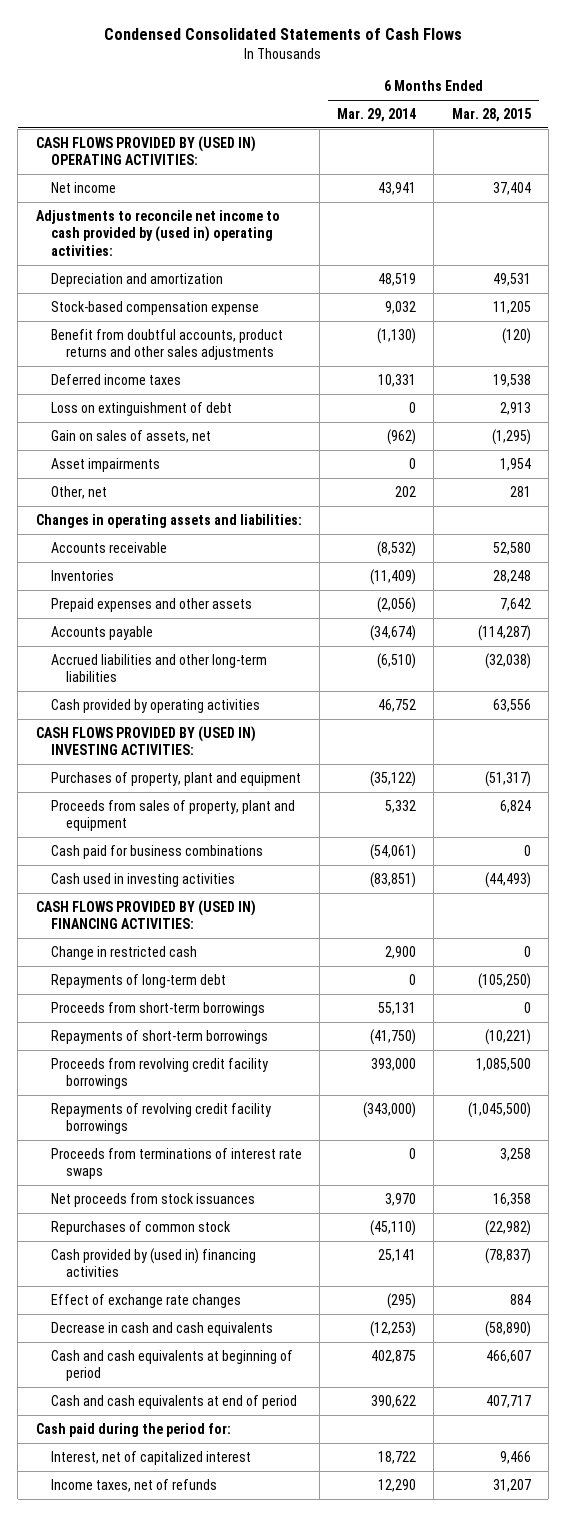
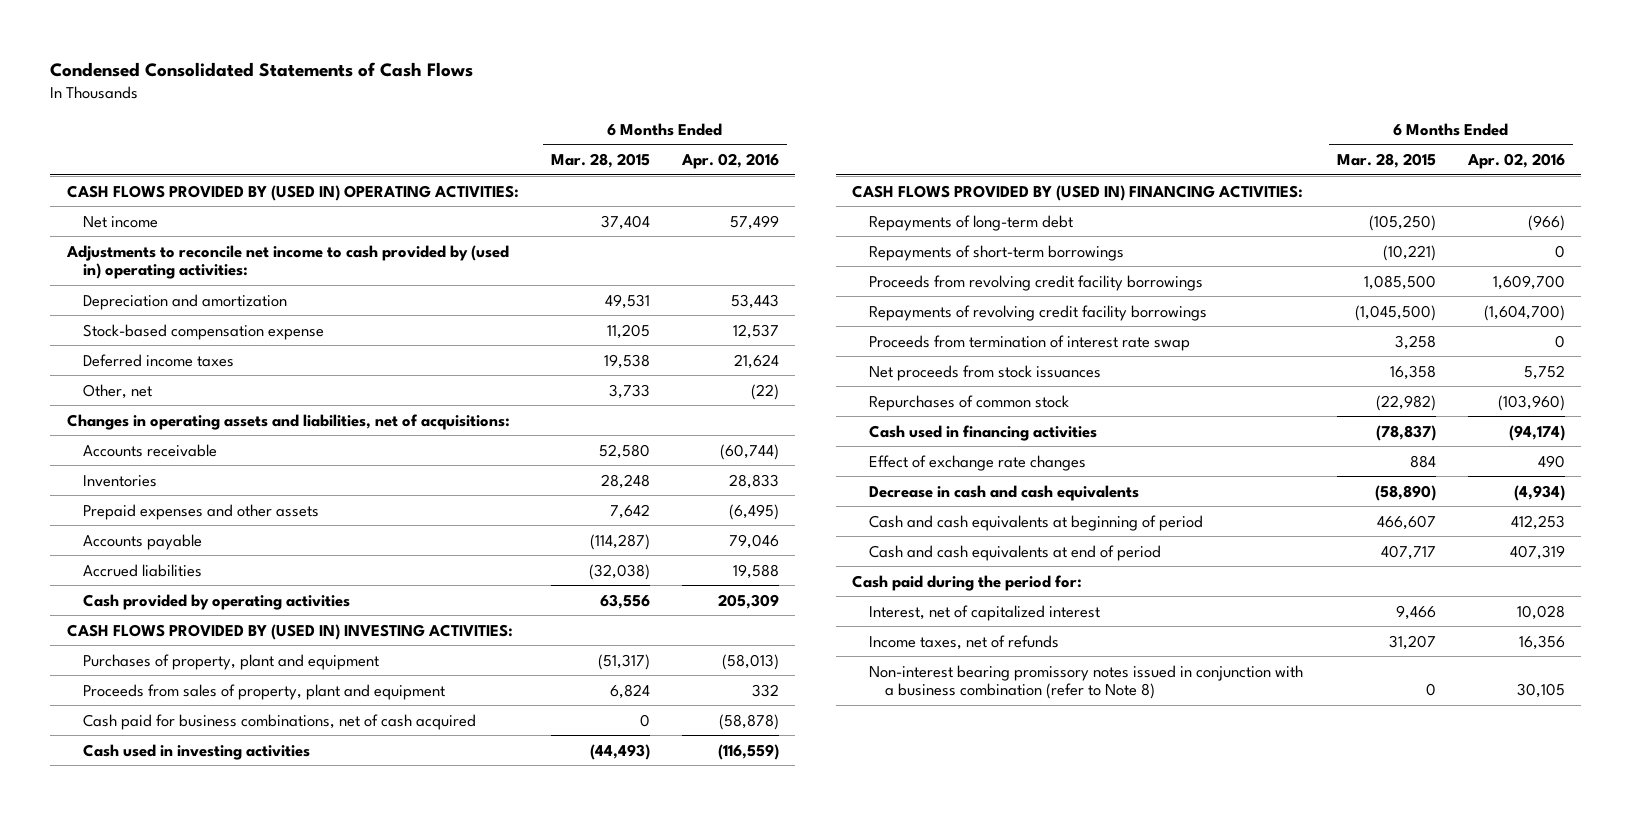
- | 6 Months Ended Mar. 29, 2014 | 6 Months Ended Mar. 28, 2015
+ | 6 Months Ended Mar. 28, 2015 | 6 Months Ended Apr. 02, 2016
- Benefit from doubtful accounts, product returns and other sales adjustments | (1,130) | (120)
- Loss on extinguishment of debt | 0 | 2,913
- Gain on sales of assets, net | (962) | (1,295)
- Asset impairments | 0 | 1,954
- Other, net | 202 | 281
- Changes in operating assets and liabilities:
+ Other, net | 3,733 | (22)
+ Changes in operating assets and liabilities, net of acquisitions:
- Accrued liabilities and other long-term liabilities | (6,510) | (32,038)
+ Accrued liabilities | (32,038) | 19,588
- Cash paid for business combinations | (54,061) | 0
+ Cash paid for business combinations, net of cash acquired | 0 | (58,878)
- Change in restricted cash | 2,900 | 0
- Proceeds from short-term borrowings | 55,131 | 0
- Proceeds from terminations of interest rate swaps | 0 | 3,258
+ Proceeds from termination of interest rate swap | 3,258 | 0
- Cash provided by (used in) financing activities | 25,141 | (78,837)
+ Cash used in financing activities | (78,837) | (94,174)
+ Non-interest bearing promissory notes issued in conjunction with a business combination (refer to Note 8) | 0 | 30,105

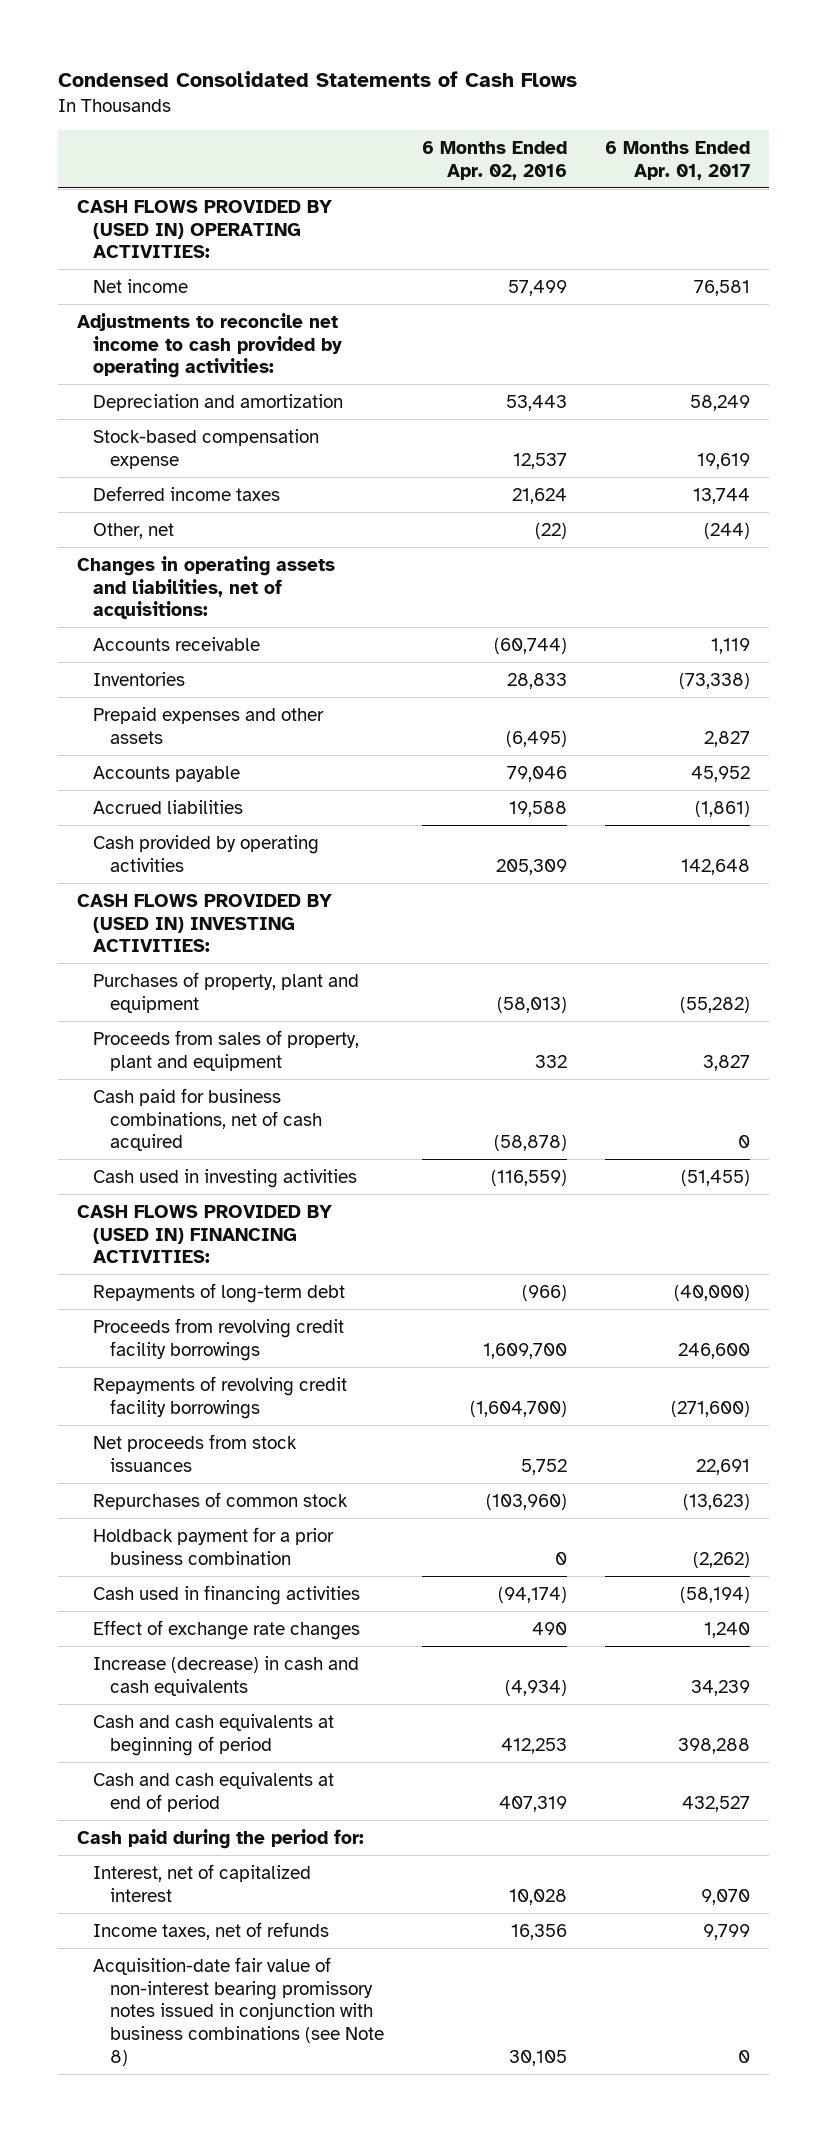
- | 6 Months Ended Mar. 28, 2015 | 6 Months Ended Apr. 02, 2016
+ | 6 Months Ended Apr. 02, 2016 | 6 Months Ended Apr. 01, 2017
- Adjustments to reconcile net income to cash provided by (used in) operating activities:
+ Adjustments to reconcile net income to cash provided by operating activities:
- Repayments of short-term borrowings | (10,221) | 0
- Proceeds from termination of interest rate swap | 3,258 | 0
+ Holdback payment for a prior business combination | 0 | (2,262)
- Decrease in cash and cash equivalents | (58,890) | (4,934)
+ Increase (decrease) in cash and cash equivalents | (4,934) | 34,239
- Non-interest bearing promissory notes issued in conjunction with a business combination (refer to Note 8) | 0 | 30,105
+ Acquisition-date fair value of non-interest bearing promissory notes issued in conjunction with business combinations (see Note 8) | 30,105 | 0

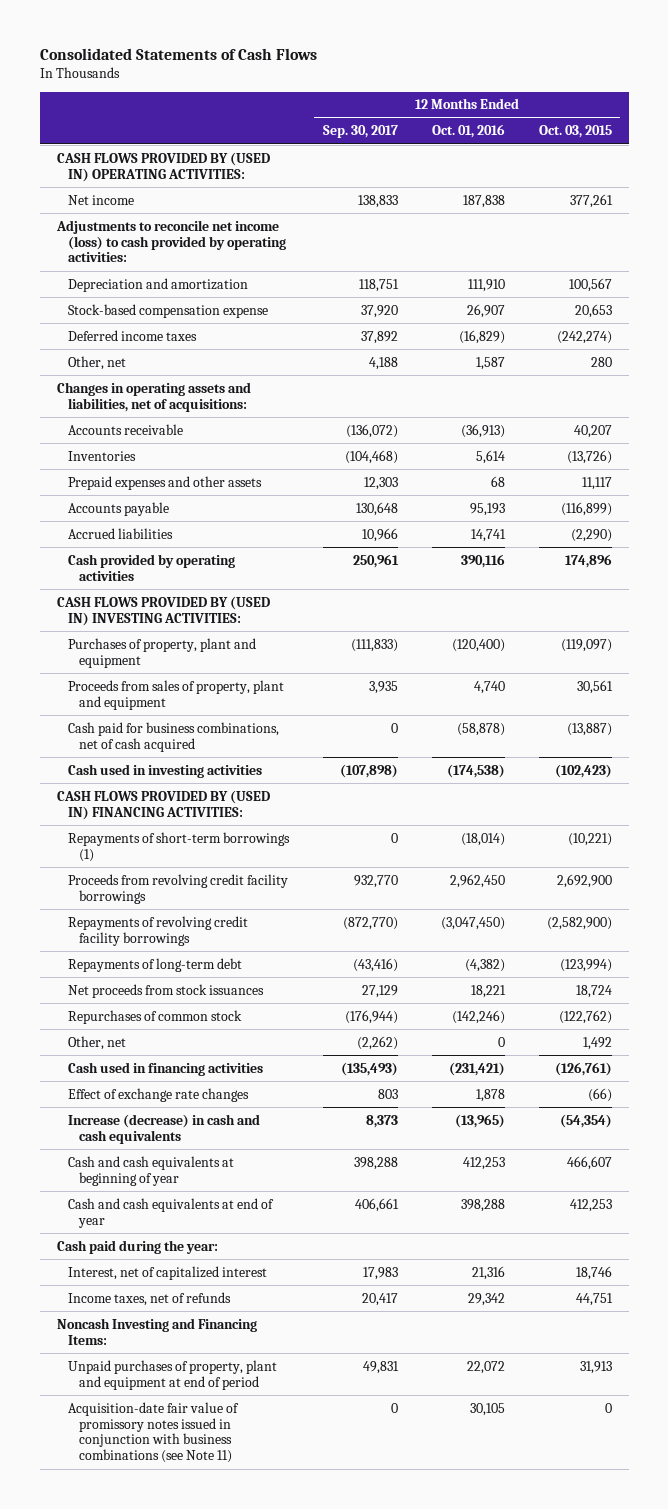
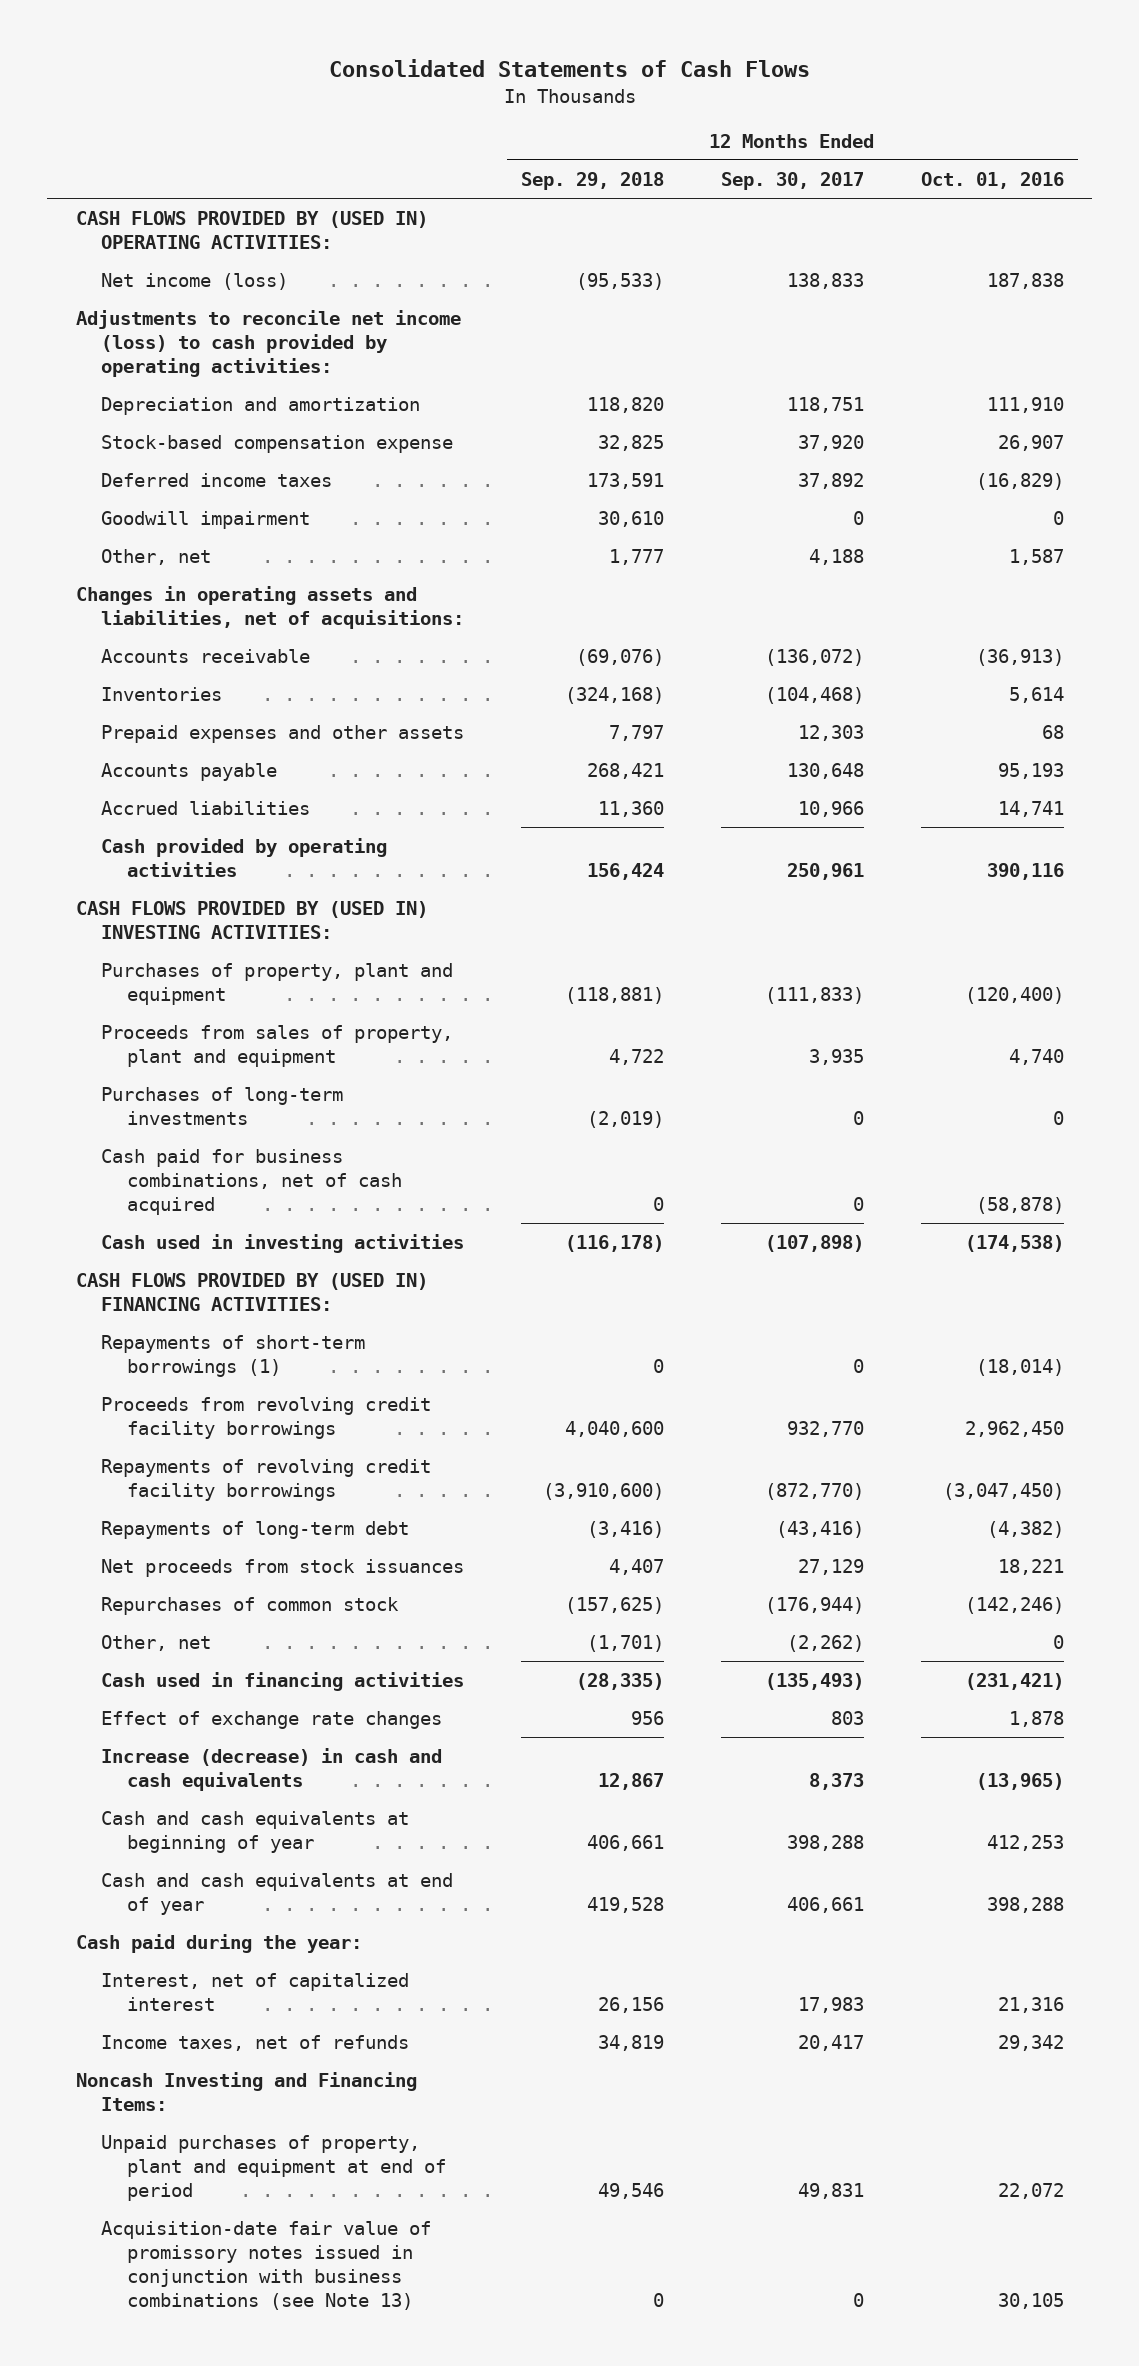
- | 12 Months Ended Sep. 30, 2017 | 12 Months Ended Oct. 01, 2016 | 12 Months Ended Oct. 03, 2015
+ | 12 Months Ended Sep. 29, 2018 | 12 Months Ended Sep. 30, 2017 | 12 Months Ended Oct. 01, 2016
- Net income | 138,833 | 187,838 | 377,261
+ Net income (loss) | (95,533) | 138,833 | 187,838
+ Goodwill impairment | 30,610 | 0 | 0
+ Purchases of long-term investments | (2,019) | 0 | 0
- Acquisition-date fair value of promissory notes issued in conjunction with business combinations (see Note 11) | 0 | 30,105 | 0
+ Acquisition-date fair value of promissory notes issued in conjunction with business combinations (see Note 13) | 0 | 0 | 30,105

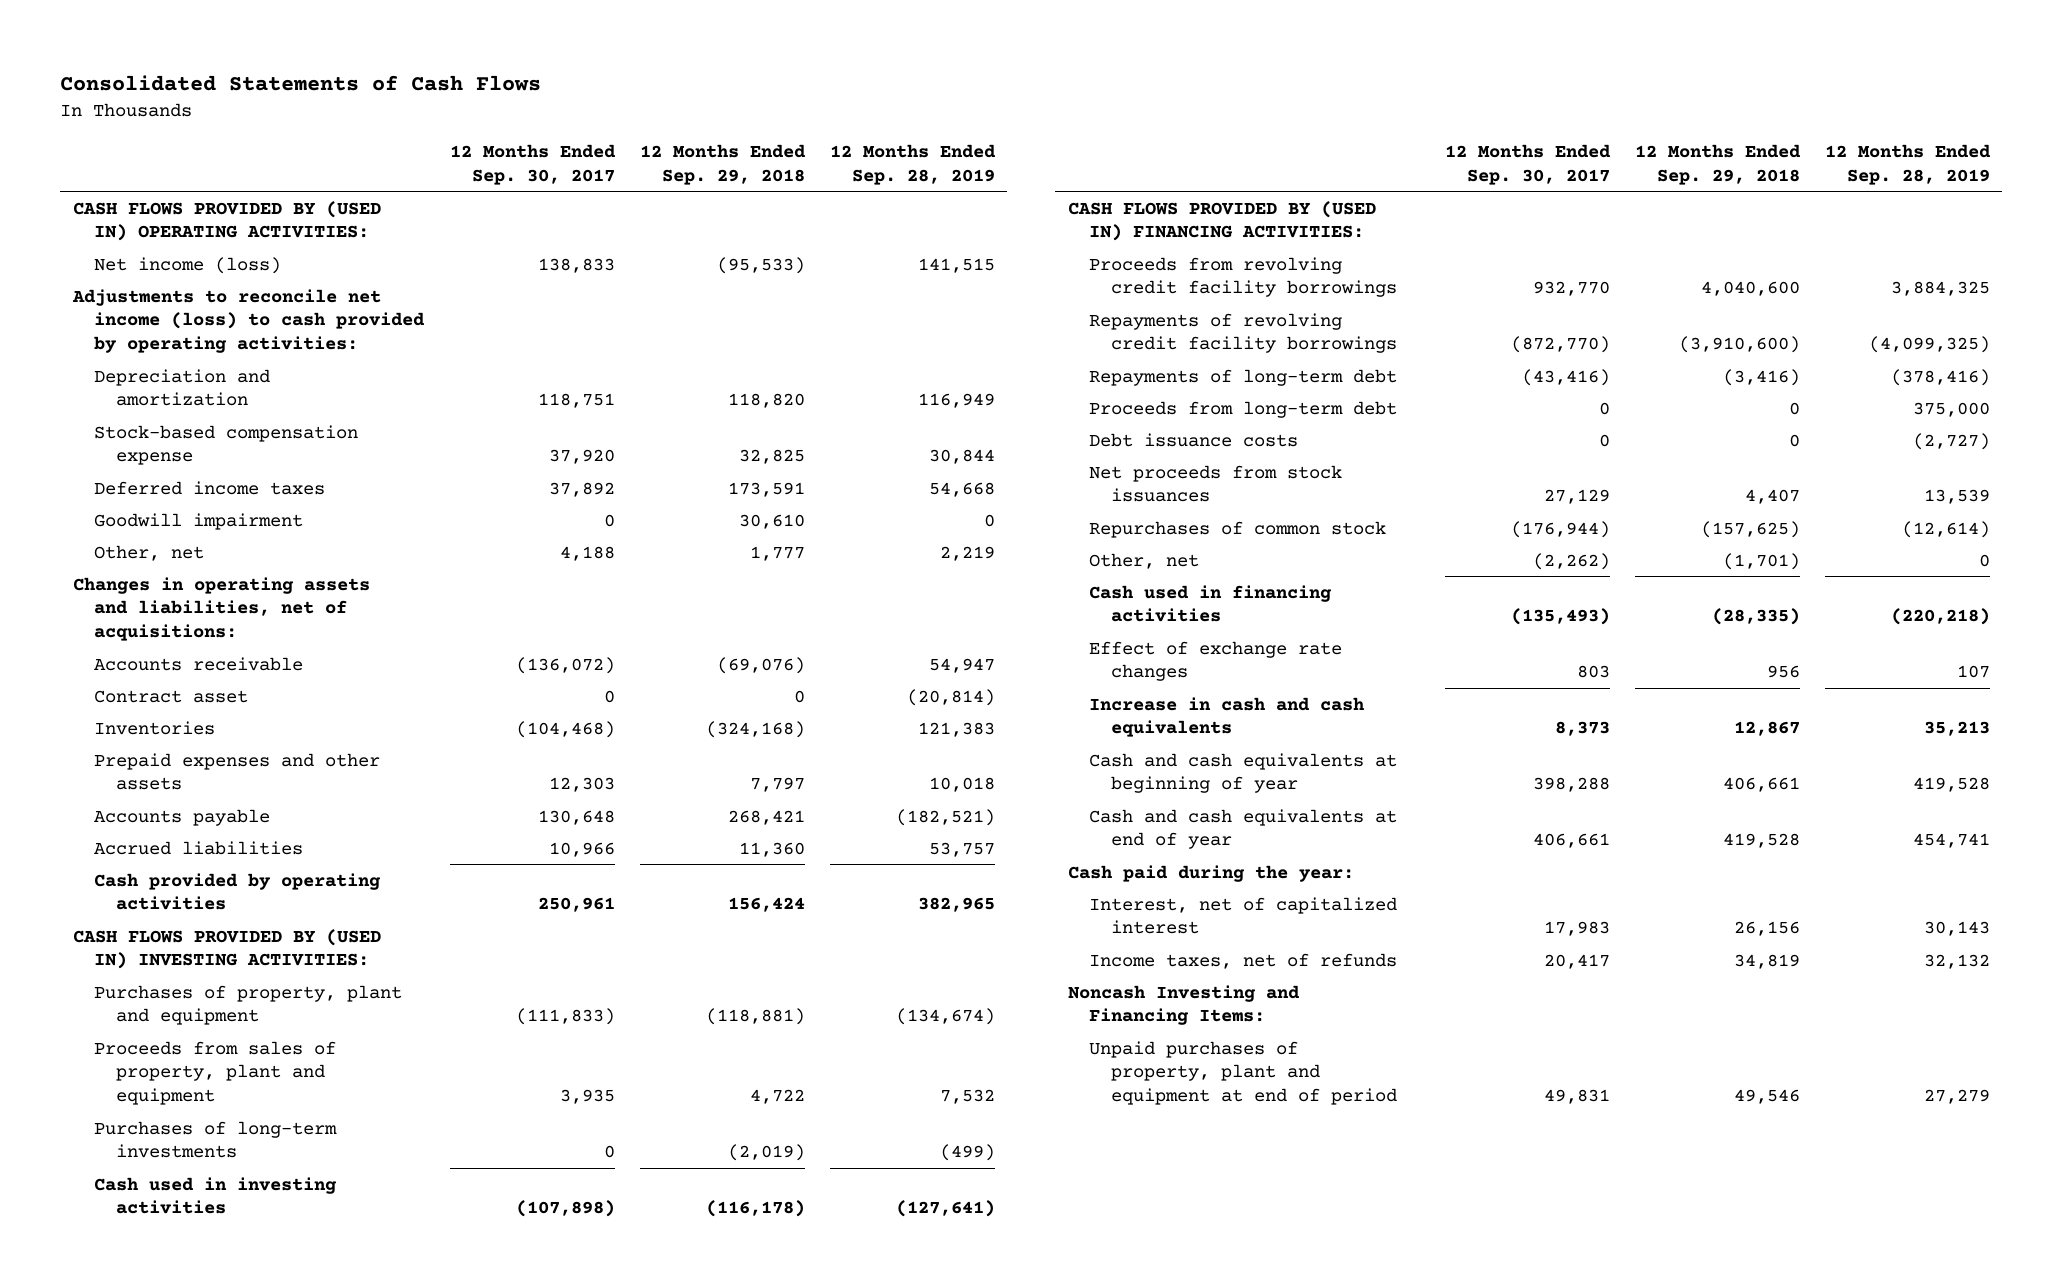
- | 12 Months Ended Sep. 29, 2018 | 12 Months Ended Sep. 30, 2017 | 12 Months Ended Oct. 01, 2016
+ | 12 Months Ended Sep. 30, 2017 | 12 Months Ended Sep. 29, 2018 | 12 Months Ended Sep. 28, 2019
+ Contract asset | 0 | 0 | (20,814)
- Cash paid for business combinations, net of cash acquired | 0 | 0 | (58,878)
- Repayments of short-term borrowings (1) | 0 | 0 | (18,014)
+ Proceeds from long-term debt | 0 | 0 | 375,000
+ Debt issuance costs | 0 | 0 | (2,727)
- Increase (decrease) in cash and cash equivalents | 12,867 | 8,373 | (13,965)
+ Increase in cash and cash equivalents | 8,373 | 12,867 | 35,213
- Acquisition-date fair value of promissory notes issued in conjunction with business combinations (see Note 13) | 0 | 0 | 30,105

